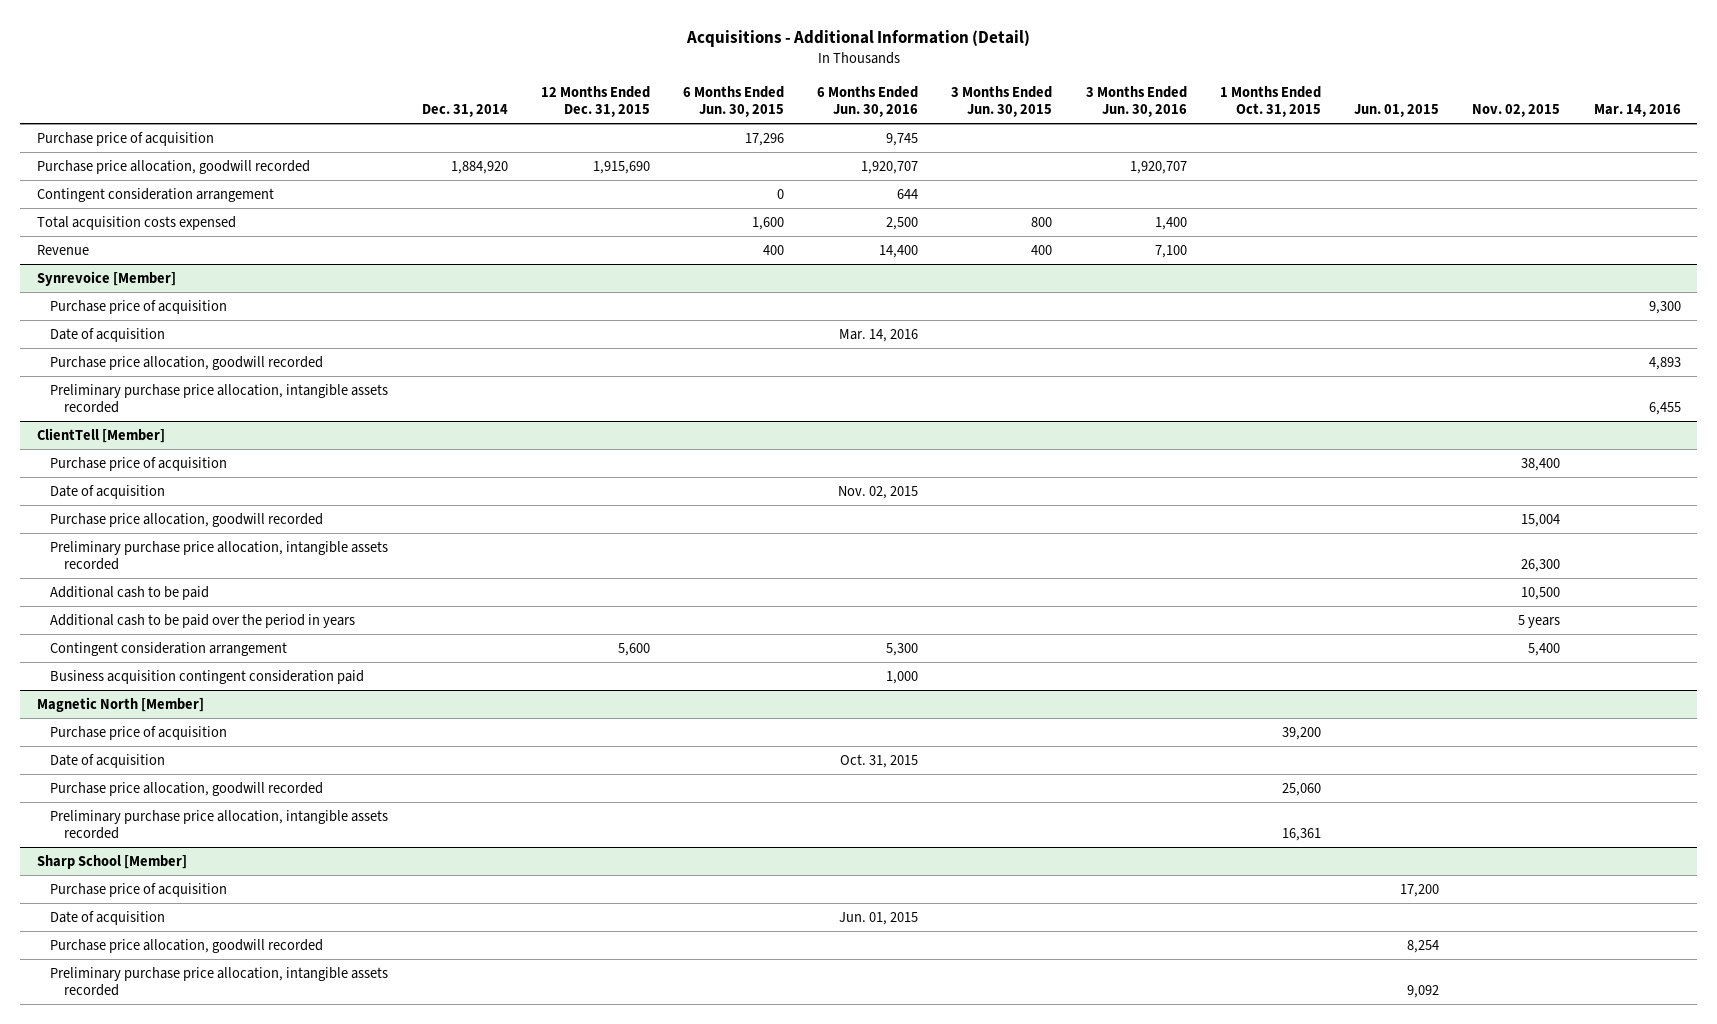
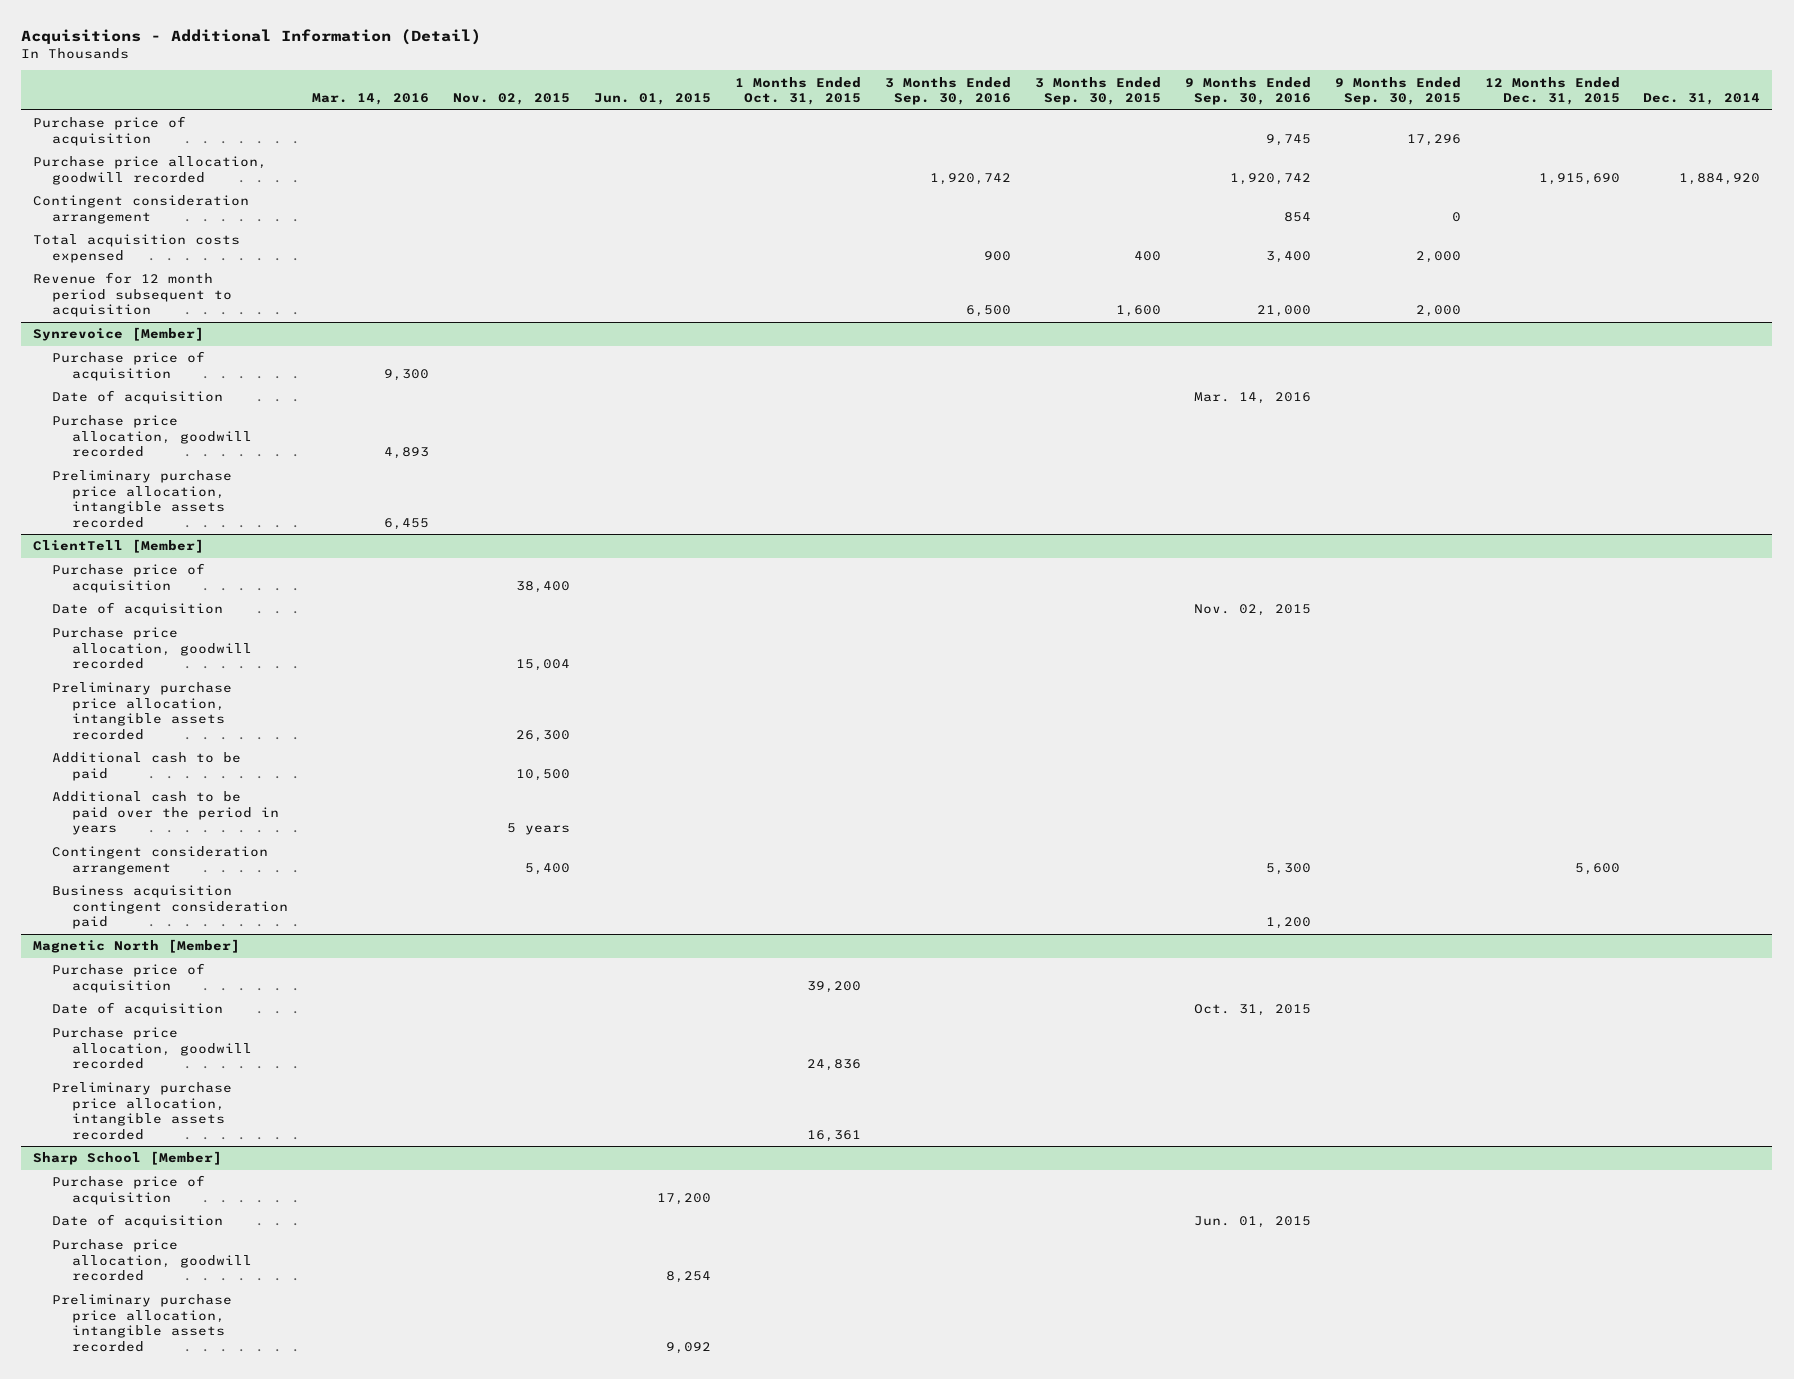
- | Dec. 31, 2014 | 12 Months Ended Dec. 31, 2015 | 6 Months Ended Jun. 30, 2015 | 6 Months Ended Jun. 30, 2016 | 3 Months Ended Jun. 30, 2015 | 3 Months Ended Jun. 30, 2016 | 1 Months Ended Oct. 31, 2015 | Jun. 01, 2015 | Nov. 02, 2015 | Mar. 14, 2016
+ | Mar. 14, 2016 | Nov. 02, 2015 | Jun. 01, 2015 | 1 Months Ended Oct. 31, 2015 | 3 Months Ended Sep. 30, 2016 | 3 Months Ended Sep. 30, 2015 | 9 Months Ended Sep. 30, 2016 | 9 Months Ended Sep. 30, 2015 | 12 Months Ended Dec. 31, 2015 | Dec. 31, 2014
- Revenue | | | 400 | 14,400 | 400 | 7,100 | | | |
+ Revenue for 12 month period subsequent to acquisition | | | | | 6,500 | 1,600 | 21,000 | 2,000 | |
@ Magnetic North [Member]
- Purchase price allocation, goodwill recorded | | | | | | | 25,060 | | |
+ Purchase price allocation, goodwill recorded | | | | 24,836 | | | | | |

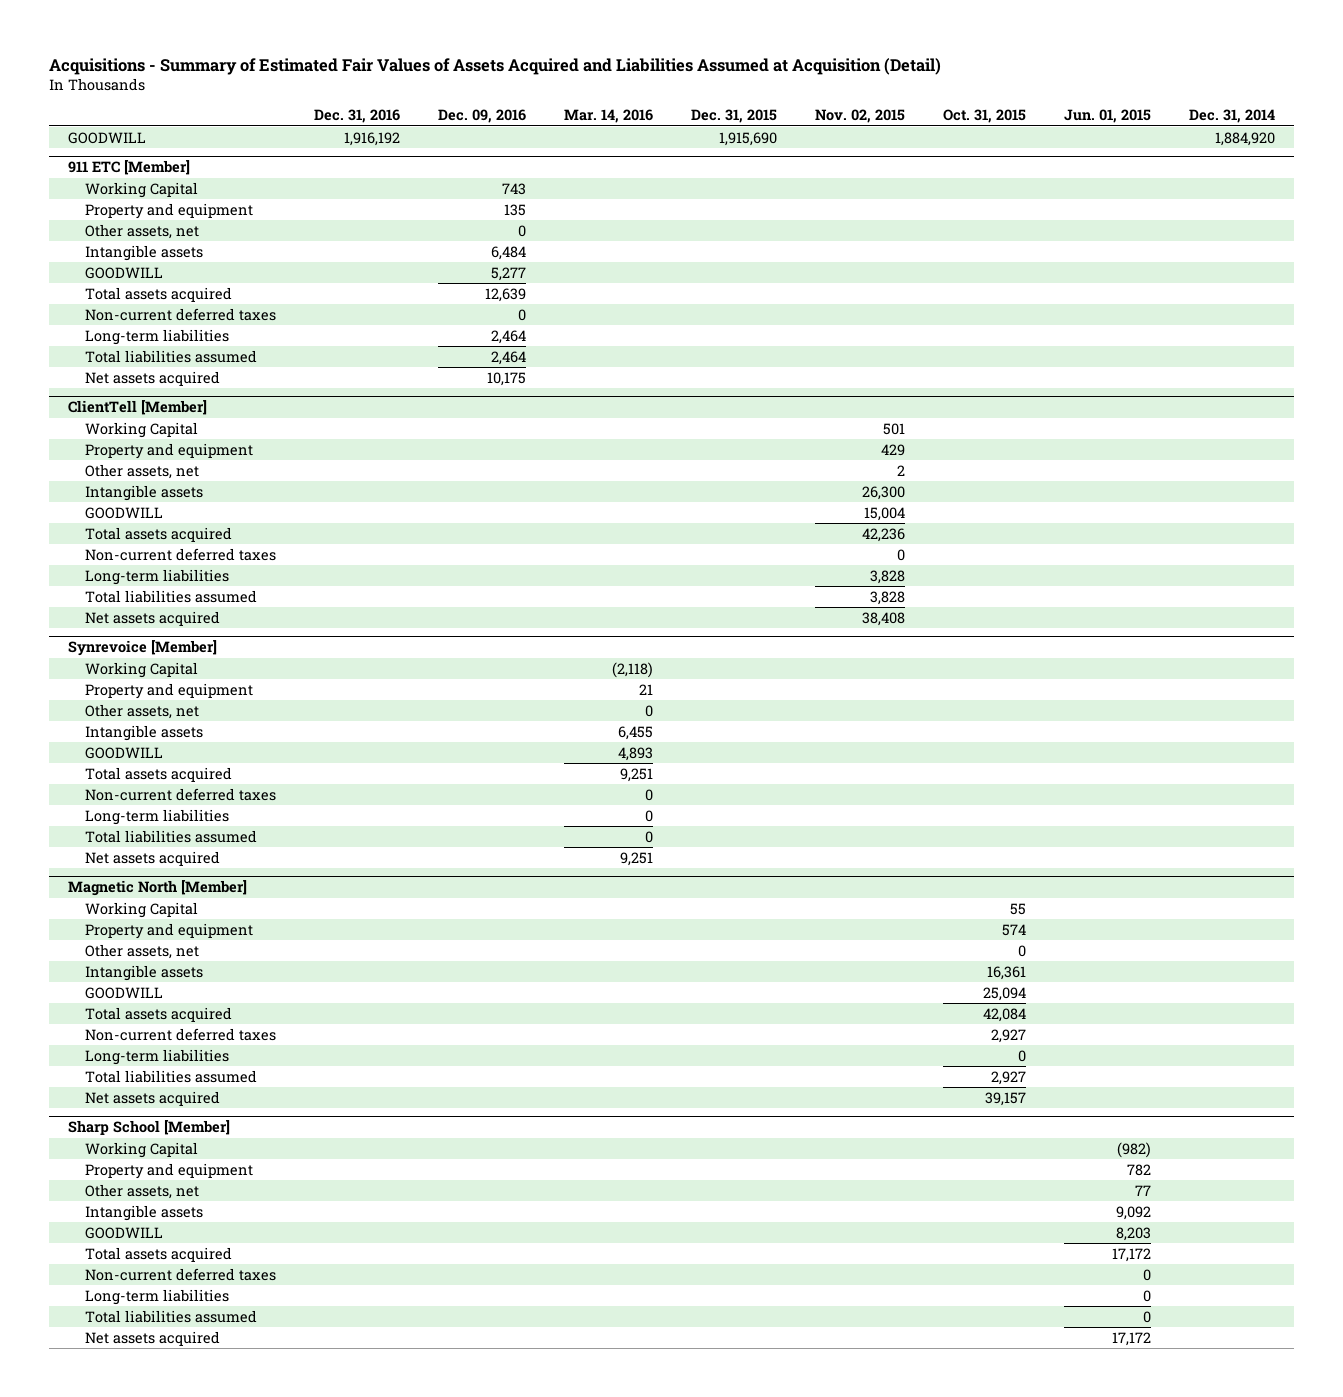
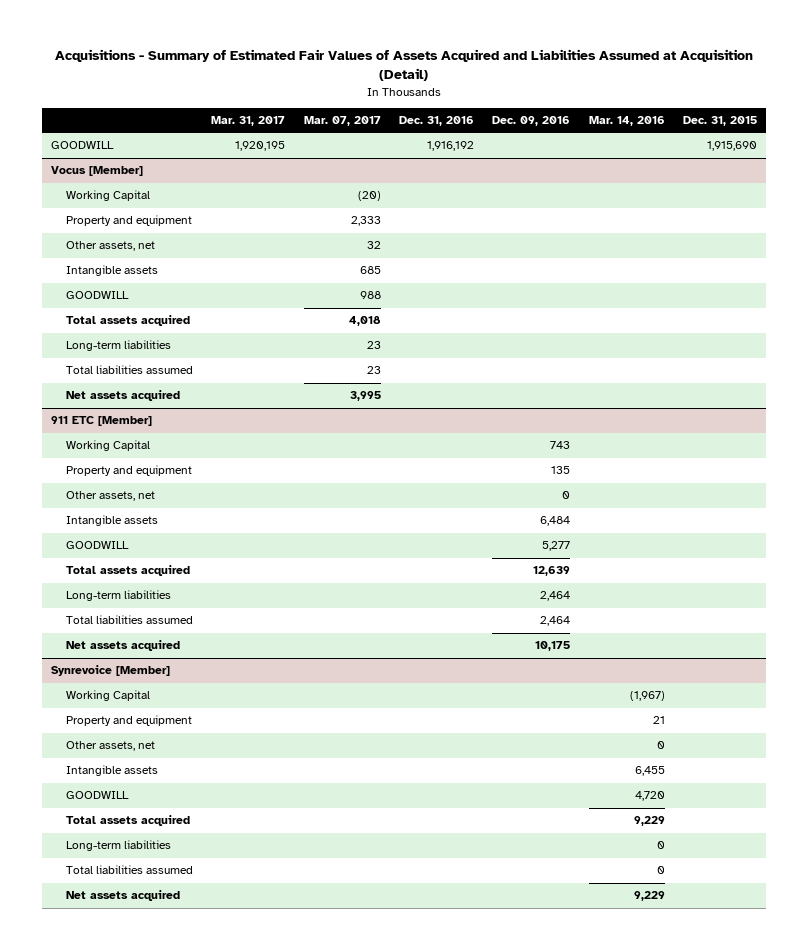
- | Dec. 31, 2016 | Dec. 09, 2016 | Mar. 14, 2016 | Dec. 31, 2015 | Nov. 02, 2015 | Oct. 31, 2015 | Jun. 01, 2015 | Dec. 31, 2014
+ | Mar. 31, 2017 | Mar. 07, 2017 | Dec. 31, 2016 | Dec. 09, 2016 | Mar. 14, 2016 | Dec. 31, 2015
+ Vocus [Member]
+ Working Capital | | (20) | | | |
+ Property and equipment | | 2,333 | | | |
+ Other assets, net | | 32 | | | |
+ Intangible assets | | 685 | | | |
+ GOODWILL | | 988 | | | |
+ Total assets acquired | | 4,018 | | | |
+ Long-term liabilities | | 23 | | | |
+ Total liabilities assumed | | 23 | | | |
+ Net assets acquired | | 3,995 | | | |
@ 911 ETC [Member]
- Non-current deferred taxes | | 0 | | | | | |
- ClientTell [Member]
- Working Capital | | | | | 501 | | |
- Property and equipment | | | | | 429 | | |
- Other assets, net | | | | | 2 | | |
- Intangible assets | | | | | 26,300 | | |
- GOODWILL | | | | | 15,004 | | |
- Total assets acquired | | | | | 42,236 | | |
- Non-current deferred taxes | | | | | 0 | | |
- Long-term liabilities | | | | | 3,828 | | |
- Total liabilities assumed | | | | | 3,828 | | |
- Net assets acquired | | | | | 38,408 | | |
@ Synrevoice [Member]
- Working Capital | | | (2,118) | | | | |
+ Working Capital | | | | | (1,967) |
- GOODWILL | | | 4,893 | | | | |
- Total assets acquired | | | 9,251 | | | | |
- Non-current deferred taxes | | | 0 | | | | |
+ GOODWILL | | | | | 4,720 |
+ Total assets acquired | | | | | 9,229 |
- Net assets acquired | | | 9,251 | | | | |
- Magnetic North [Member]
- Working Capital | | | | | | 55 | |
- Property and equipment | | | | | | 574 | |
- Other assets, net | | | | | | 0 | |
- Intangible assets | | | | | | 16,361 | |
- GOODWILL | | | | | | 25,094 | |
- Total assets acquired | | | | | | 42,084 | |
- Non-current deferred taxes | | | | | | 2,927 | |
- Long-term liabilities | | | | | | 0 | |
- Total liabilities assumed | | | | | | 2,927 | |
- Net assets acquired | | | | | | 39,157 | |
- Sharp School [Member]
- Working Capital | | | | | | | (982) |
- Property and equipment | | | | | | | 782 |
- Other assets, net | | | | | | | 77 |
- Intangible assets | | | | | | | 9,092 |
- GOODWILL | | | | | | | 8,203 |
- Total assets acquired | | | | | | | 17,172 |
- Non-current deferred taxes | | | | | | | 0 |
- Long-term liabilities | | | | | | | 0 |
- Total liabilities assumed | | | | | | | 0 |
- Net assets acquired | | | | | | | 17,172 |
@ Synrevoice [Member]
+ Net assets acquired | | | | | 9,229 |

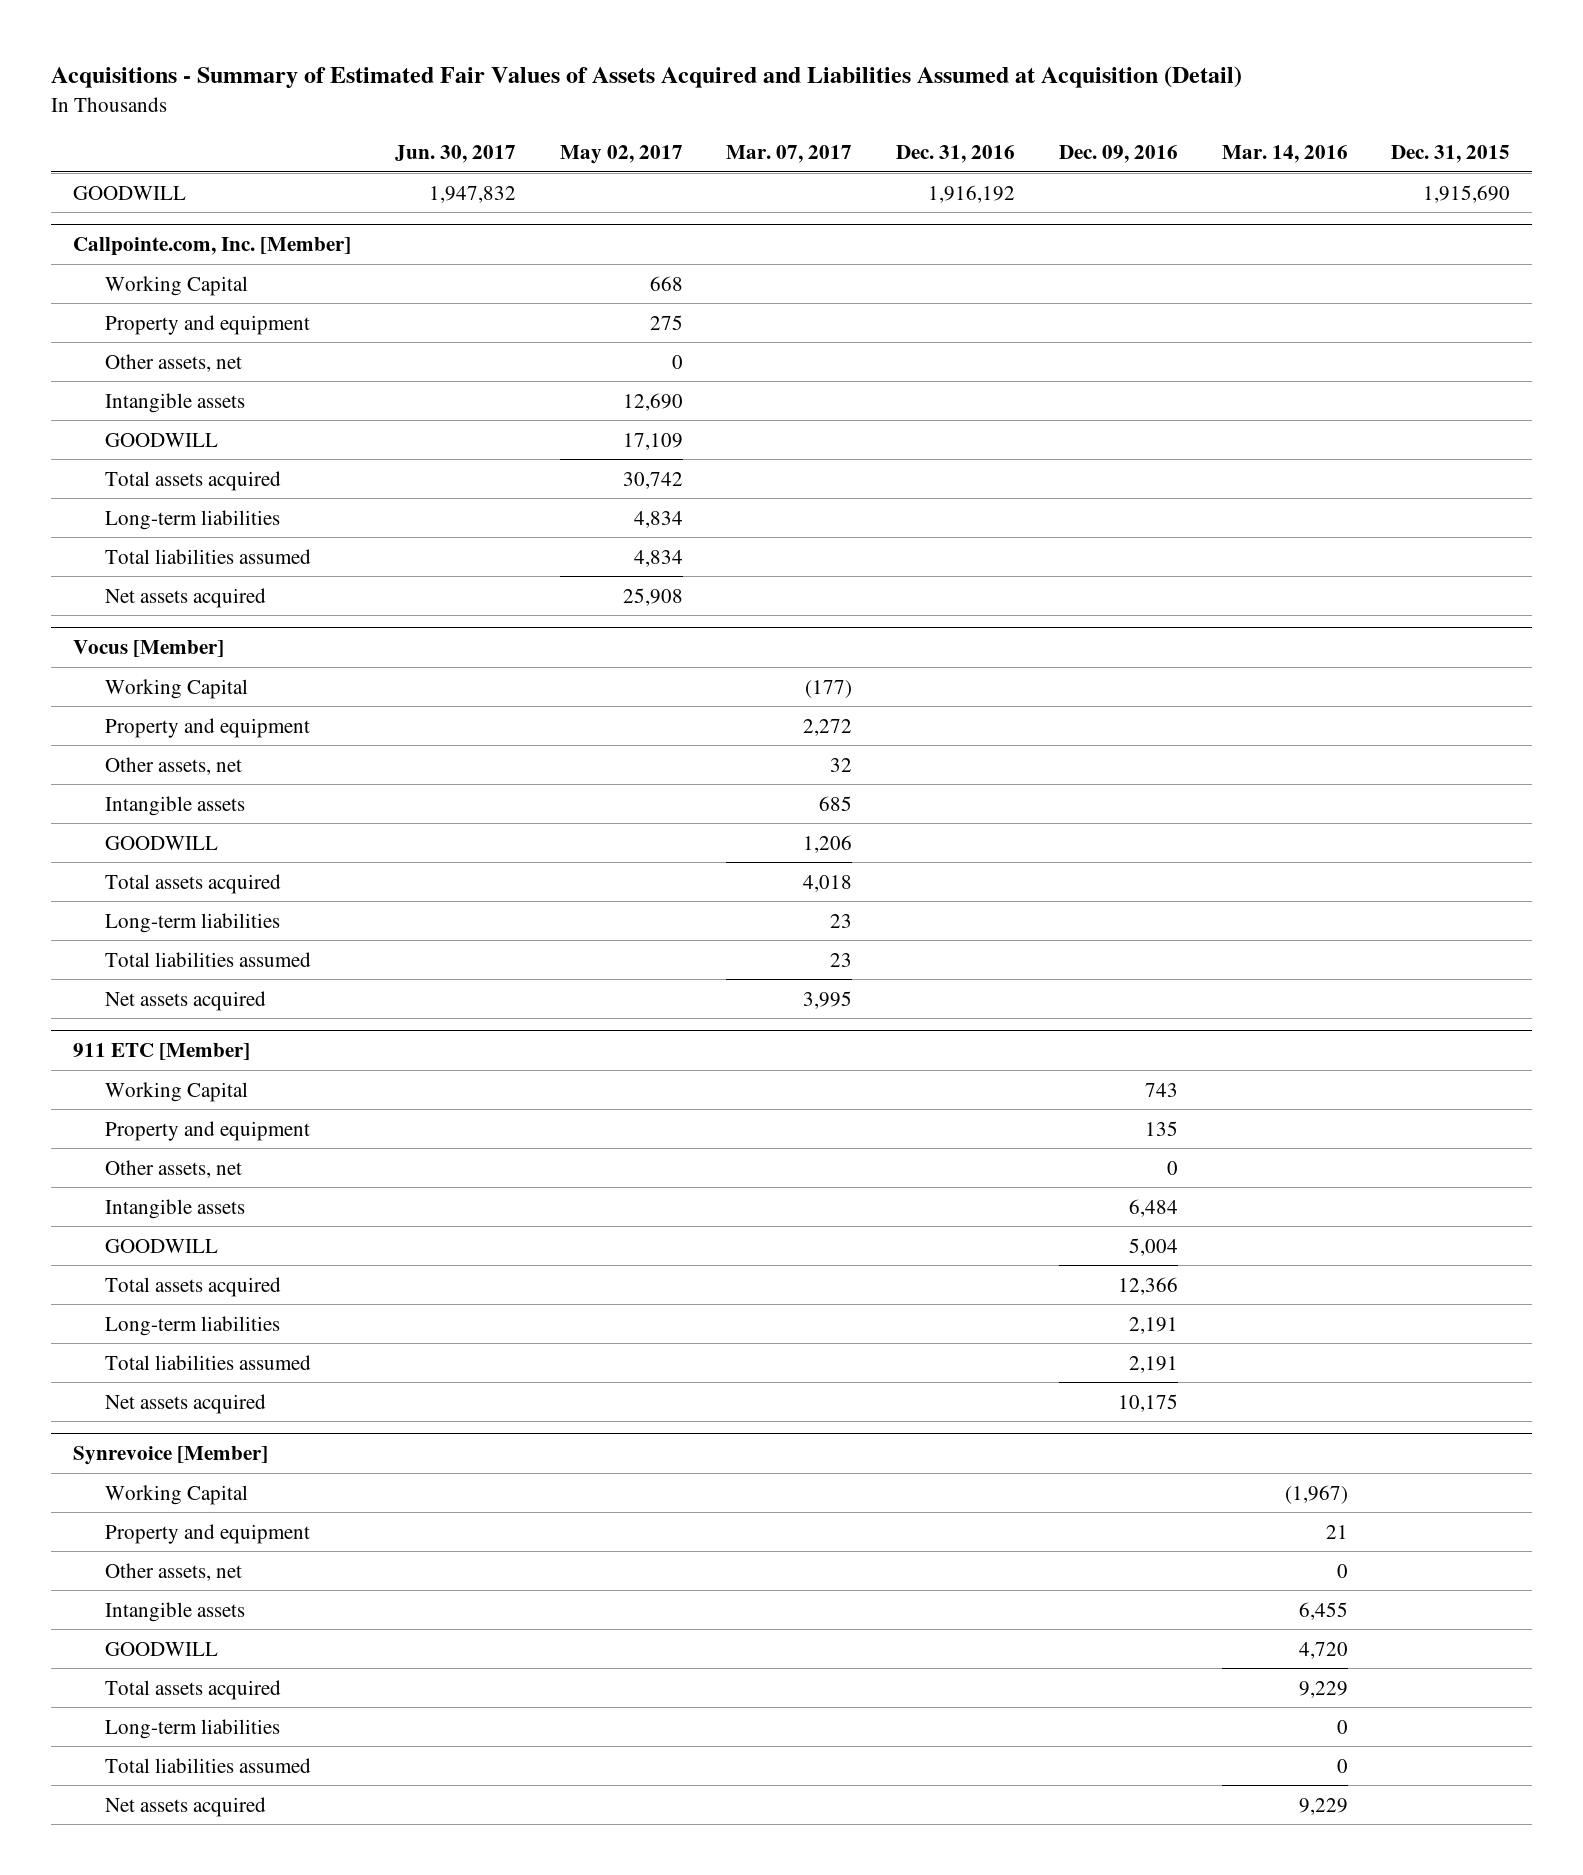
- | Mar. 31, 2017 | Mar. 07, 2017 | Dec. 31, 2016 | Dec. 09, 2016 | Mar. 14, 2016 | Dec. 31, 2015
+ | Jun. 30, 2017 | May 02, 2017 | Mar. 07, 2017 | Dec. 31, 2016 | Dec. 09, 2016 | Mar. 14, 2016 | Dec. 31, 2015
+ Callpointe.com, Inc. [Member]
+ Working Capital | | 668 | | | | |
+ Property and equipment | | 275 | | | | |
+ Other assets, net | | 0 | | | | |
+ Intangible assets | | 12,690 | | | | |
+ GOODWILL | | 17,109 | | | | |
+ Total assets acquired | | 30,742 | | | | |
+ Long-term liabilities | | 4,834 | | | | |
+ Total liabilities assumed | | 4,834 | | | | |
+ Net assets acquired | | 25,908 | | | | |
@ Vocus [Member]
- Working Capital | | (20) | | | |
- Property and equipment | | 2,333 | | | |
+ Working Capital | | | (177) | | | |
+ Property and equipment | | | 2,272 | | | |
- GOODWILL | | 988 | | | |
+ GOODWILL | | | 1,206 | | | |
@ 911 ETC [Member]
- GOODWILL | | | | 5,277 | |
- Total assets acquired | | | | 12,639 | |
- Long-term liabilities | | | | 2,464 | |
- Total liabilities assumed | | | | 2,464 | |
+ GOODWILL | | | | | 5,004 | |
+ Total assets acquired | | | | | 12,366 | |
+ Long-term liabilities | | | | | 2,191 | |
+ Total liabilities assumed | | | | | 2,191 | |

